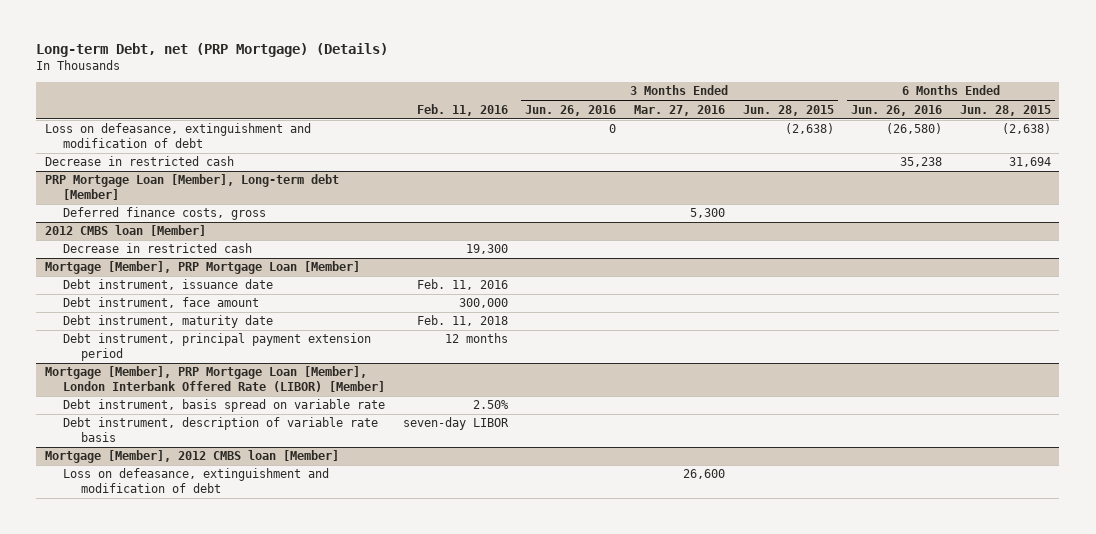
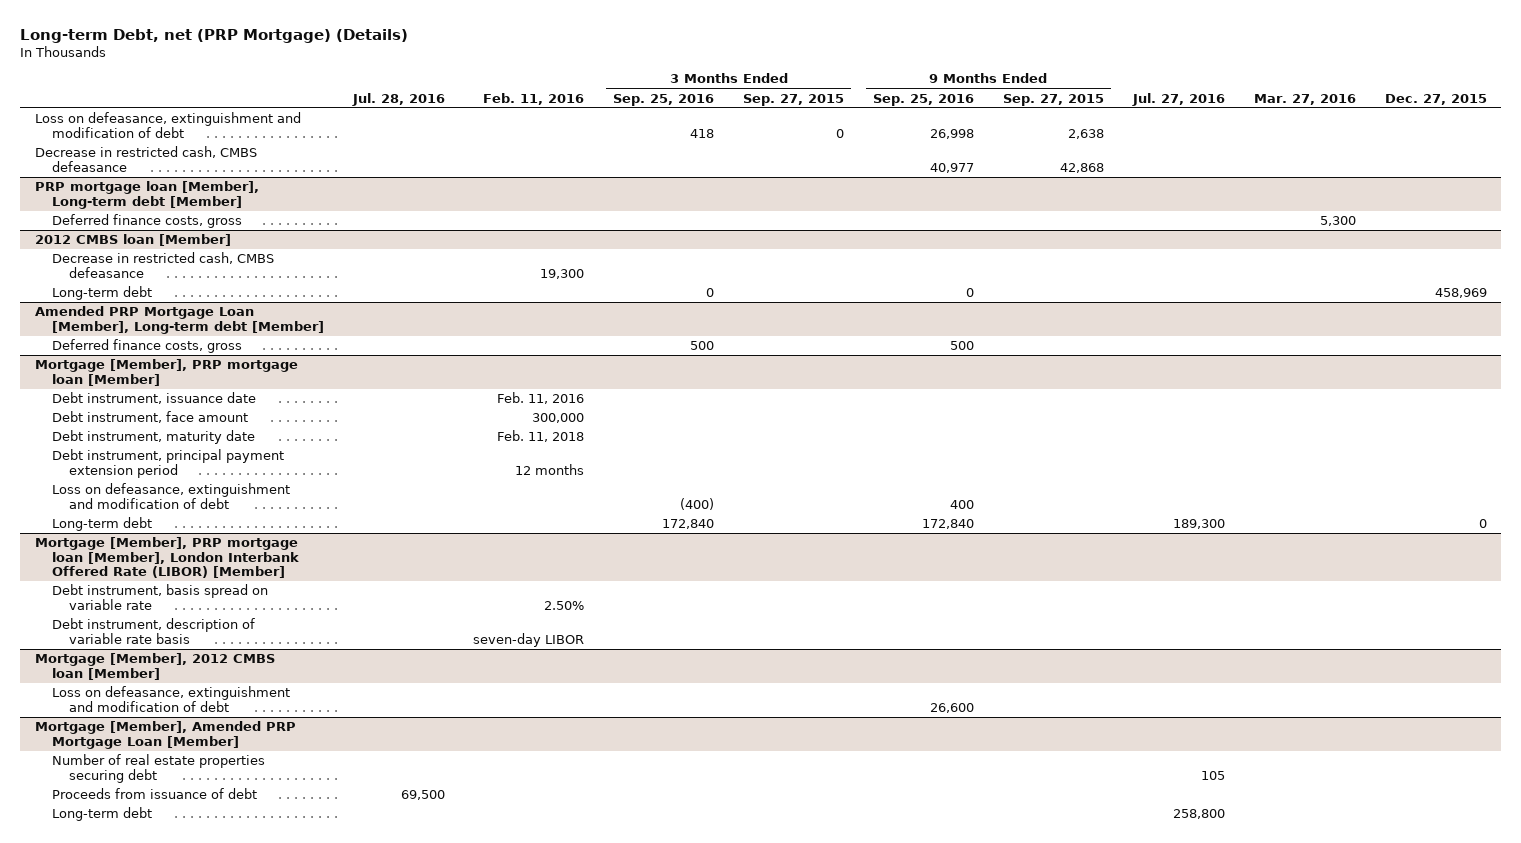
- | Feb. 11, 2016 | 3 Months Ended Jun. 26, 2016 | 3 Months Ended Mar. 27, 2016 | 3 Months Ended Jun. 28, 2015 | 6 Months Ended Jun. 26, 2016 | 6 Months Ended Jun. 28, 2015
+ | Jul. 28, 2016 | Feb. 11, 2016 | 3 Months Ended Sep. 25, 2016 | 3 Months Ended Sep. 27, 2015 | 9 Months Ended Sep. 25, 2016 | 9 Months Ended Sep. 27, 2015 | Jul. 27, 2016 | Mar. 27, 2016 | Dec. 27, 2015
- Decrease in restricted cash | | | | | 35,238 | 31,694
- PRP Mortgage Loan [Member], Long-term debt [Member]
+ Decrease in restricted cash, CMBS defeasance | | | | | 40,977 | 42,868 | | |
+ PRP mortgage loan [Member], Long-term debt [Member]
@ 2012 CMBS loan [Member]
- Decrease in restricted cash | 19,300 | | | | |
- Mortgage [Member], PRP Mortgage Loan [Member]
@ 2012 CMBS loan [Member]
+ Decrease in restricted cash, CMBS defeasance | | 19,300 | | | | | | |
+ Long-term debt | | | 0 | | 0 | | | | 458,969
+ Amended PRP Mortgage Loan [Member], Long-term debt [Member]
+ Deferred finance costs, gross | | | 500 | | 500 | | | |
+ Mortgage [Member], PRP mortgage loan [Member]
- Mortgage [Member], PRP Mortgage Loan [Member], London Interbank Offered Rate (LIBOR) [Member]
+ Loss on defeasance, extinguishment and modification of debt | | | (400) | | 400 | | | |
+ Long-term debt | | | 172,840 | | 172,840 | | 189,300 | | 0
+ Mortgage [Member], PRP mortgage loan [Member], London Interbank Offered Rate (LIBOR) [Member]
+ Mortgage [Member], Amended PRP Mortgage Loan [Member]
+ Number of real estate properties securing debt | | | | | | | 105 | |
+ Proceeds from issuance of debt | 69,500 | | | | | | | |
+ Long-term debt | | | | | | | 258,800 | |

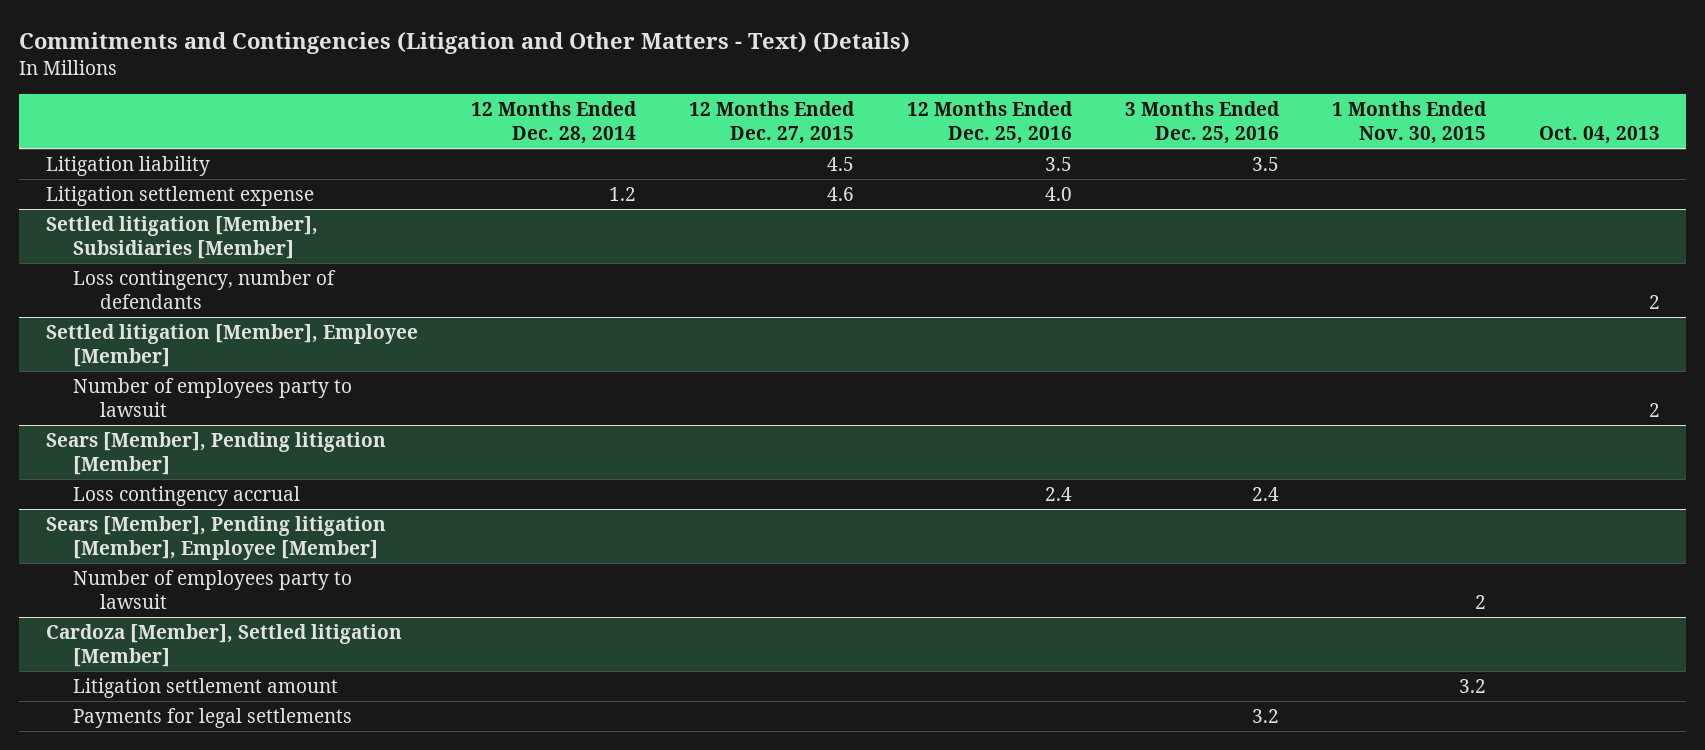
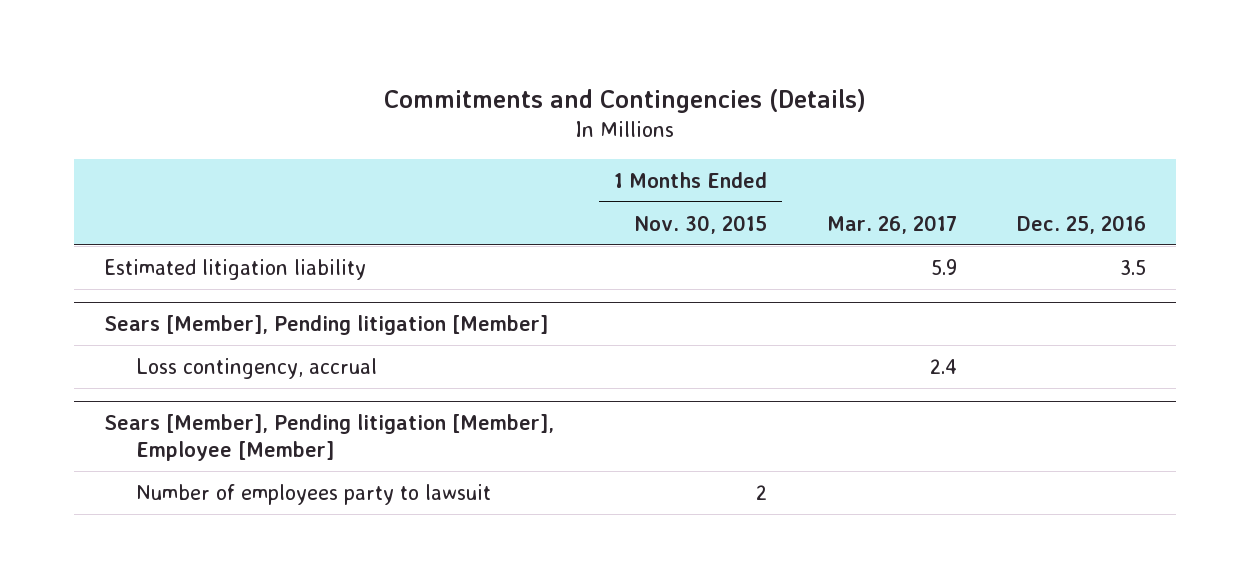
- Commitments and Contingencies (Litigation and Other Matters - Text) (Details)
+ Commitments and Contingencies (Details)
- | 12 Months Ended Dec. 28, 2014 | 12 Months Ended Dec. 27, 2015 | 12 Months Ended Dec. 25, 2016 | 3 Months Ended Dec. 25, 2016 | 1 Months Ended Nov. 30, 2015 | Oct. 04, 2013
+ | 1 Months Ended Nov. 30, 2015 | Mar. 26, 2017 | Dec. 25, 2016
- Litigation liability | | 4.5 | 3.5 | 3.5 | |
- Litigation settlement expense | 1.2 | 4.6 | 4.0 | | |
- Settled litigation [Member], Subsidiaries [Member]
- Loss contingency, number of defendants | | | | | | 2
- Settled litigation [Member], Employee [Member]
- Number of employees party to lawsuit | | | | | | 2
+ Estimated litigation liability | | 5.9 | 3.5
@ Sears [Member], Pending litigation [Member]
- Loss contingency accrual | | | 2.4 | 2.4 | |
+ Loss contingency, accrual | | 2.4 |
- Cardoza [Member], Settled litigation [Member]
- Litigation settlement amount | | | | | 3.2 |
- Payments for legal settlements | | | | 3.2 | |

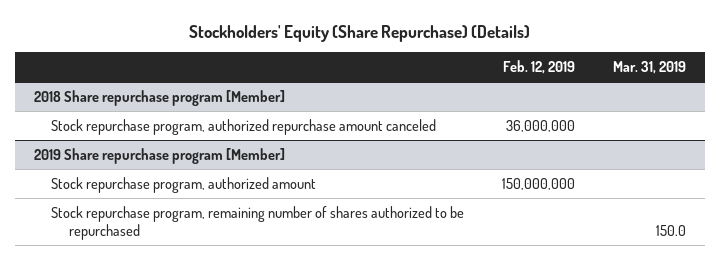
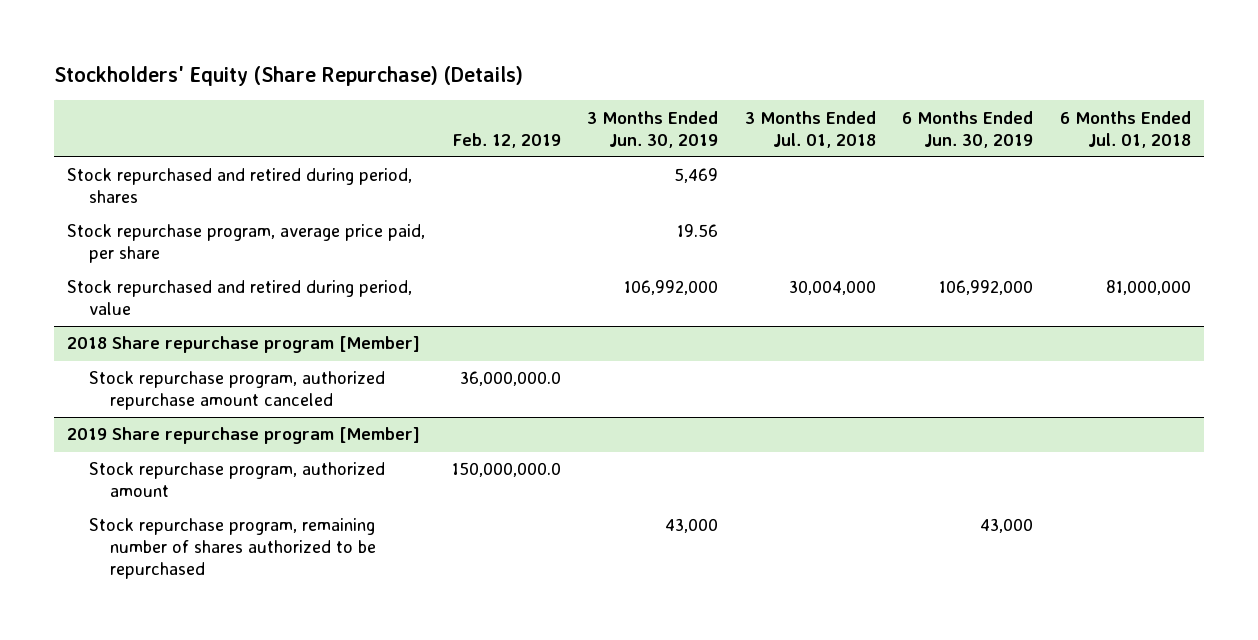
- | Feb. 12, 2019 | Mar. 31, 2019
+ | Feb. 12, 2019 | 3 Months Ended Jun. 30, 2019 | 3 Months Ended Jul. 01, 2018 | 6 Months Ended Jun. 30, 2019 | 6 Months Ended Jul. 01, 2018
+ Stock repurchased and retired during period, shares | | 5,469 | | |
+ Stock repurchase program, average price paid, per share | | 19.56 | | |
+ Stock repurchased and retired during period, value | | 106,992,000 | 30,004,000 | 106,992,000 | 81,000,000
@ 2018 Share repurchase program [Member]
- Stock repurchase program, authorized repurchase amount canceled | 36,000,000 |
+ Stock repurchase program, authorized repurchase amount canceled | 36,000,000.0 | | | |
@ 2019 Share repurchase program [Member]
- Stock repurchase program, authorized amount | 150,000,000 |
+ Stock repurchase program, authorized amount | 150,000,000.0 | | | |

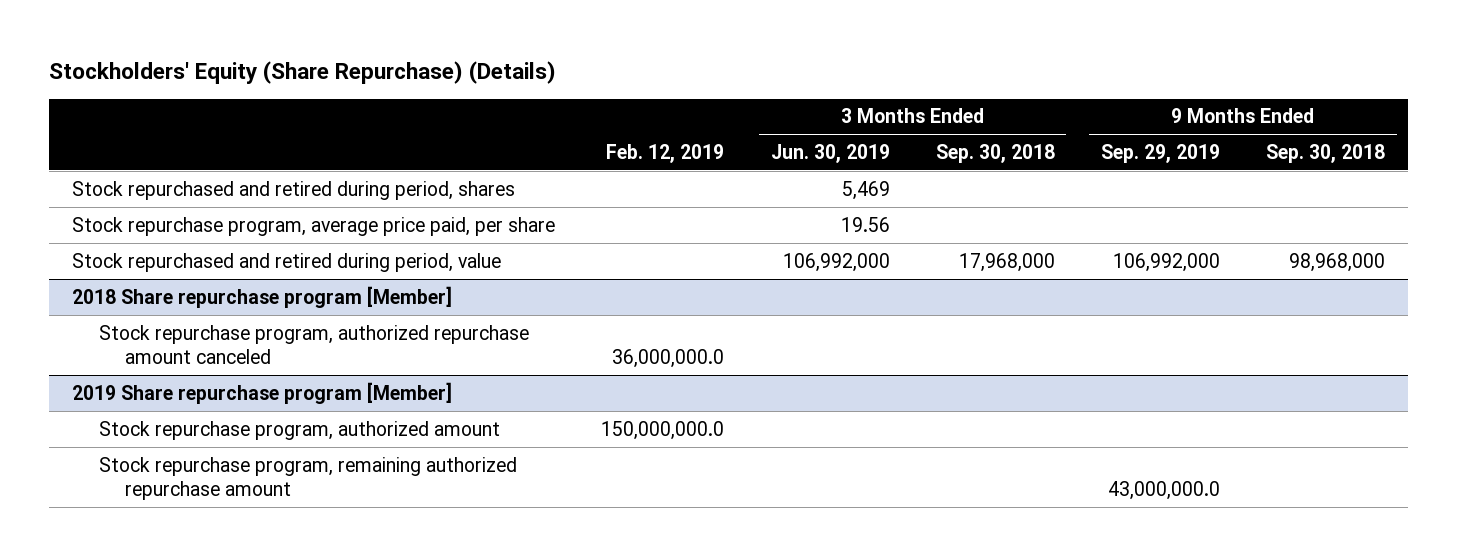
- | Feb. 12, 2019 | 3 Months Ended Jun. 30, 2019 | 3 Months Ended Jul. 01, 2018 | 6 Months Ended Jun. 30, 2019 | 6 Months Ended Jul. 01, 2018
+ | Feb. 12, 2019 | 3 Months Ended Jun. 30, 2019 | 3 Months Ended Sep. 30, 2018 | 9 Months Ended Sep. 29, 2019 | 9 Months Ended Sep. 30, 2018
@ 2019 Share repurchase program [Member]
- Stock repurchase program, remaining number of shares authorized to be repurchased | | 43,000 | | 43,000 |
+ Stock repurchase program, remaining authorized repurchase amount | | | | 43,000,000.0 |

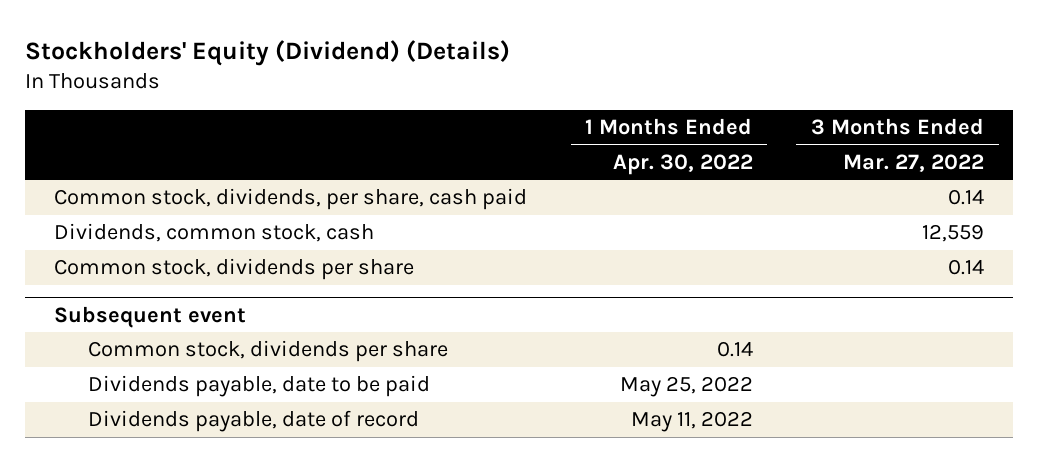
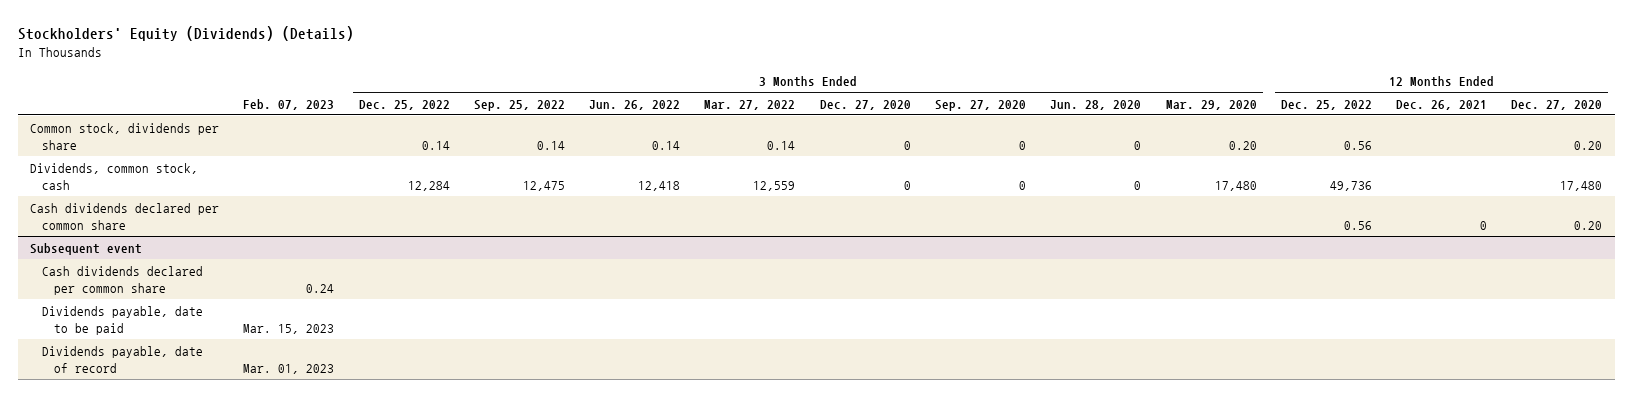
- Stockholders' Equity (Dividend) (Details)
+ Stockholders' Equity (Dividends) (Details)
- | 1 Months Ended Apr. 30, 2022 | 3 Months Ended Mar. 27, 2022
+ | Feb. 07, 2023 | 3 Months Ended Dec. 25, 2022 | 3 Months Ended Sep. 25, 2022 | 3 Months Ended Jun. 26, 2022 | 3 Months Ended Mar. 27, 2022 | 3 Months Ended Dec. 27, 2020 | 3 Months Ended Sep. 27, 2020 | 3 Months Ended Jun. 28, 2020 | 3 Months Ended Mar. 29, 2020 | 12 Months Ended Dec. 25, 2022 | 12 Months Ended Dec. 26, 2021 | 12 Months Ended Dec. 27, 2020
- Common stock, dividends, per share, cash paid | | 0.14
moved down: Dividends, common stock, cash | | 12,284 | 12,475 | 12,418 | 12,559 | 0 | 0 | 0 | 17,480 | 49,736 | | 17,480
+ Cash dividends declared per common share | | | | | | | | | | 0.56 | 0 | 0.20
@ Subsequent event
- Common stock, dividends per share | 0.14 |
+ Cash dividends declared per common share | 0.24 | | | | | | | | | | |

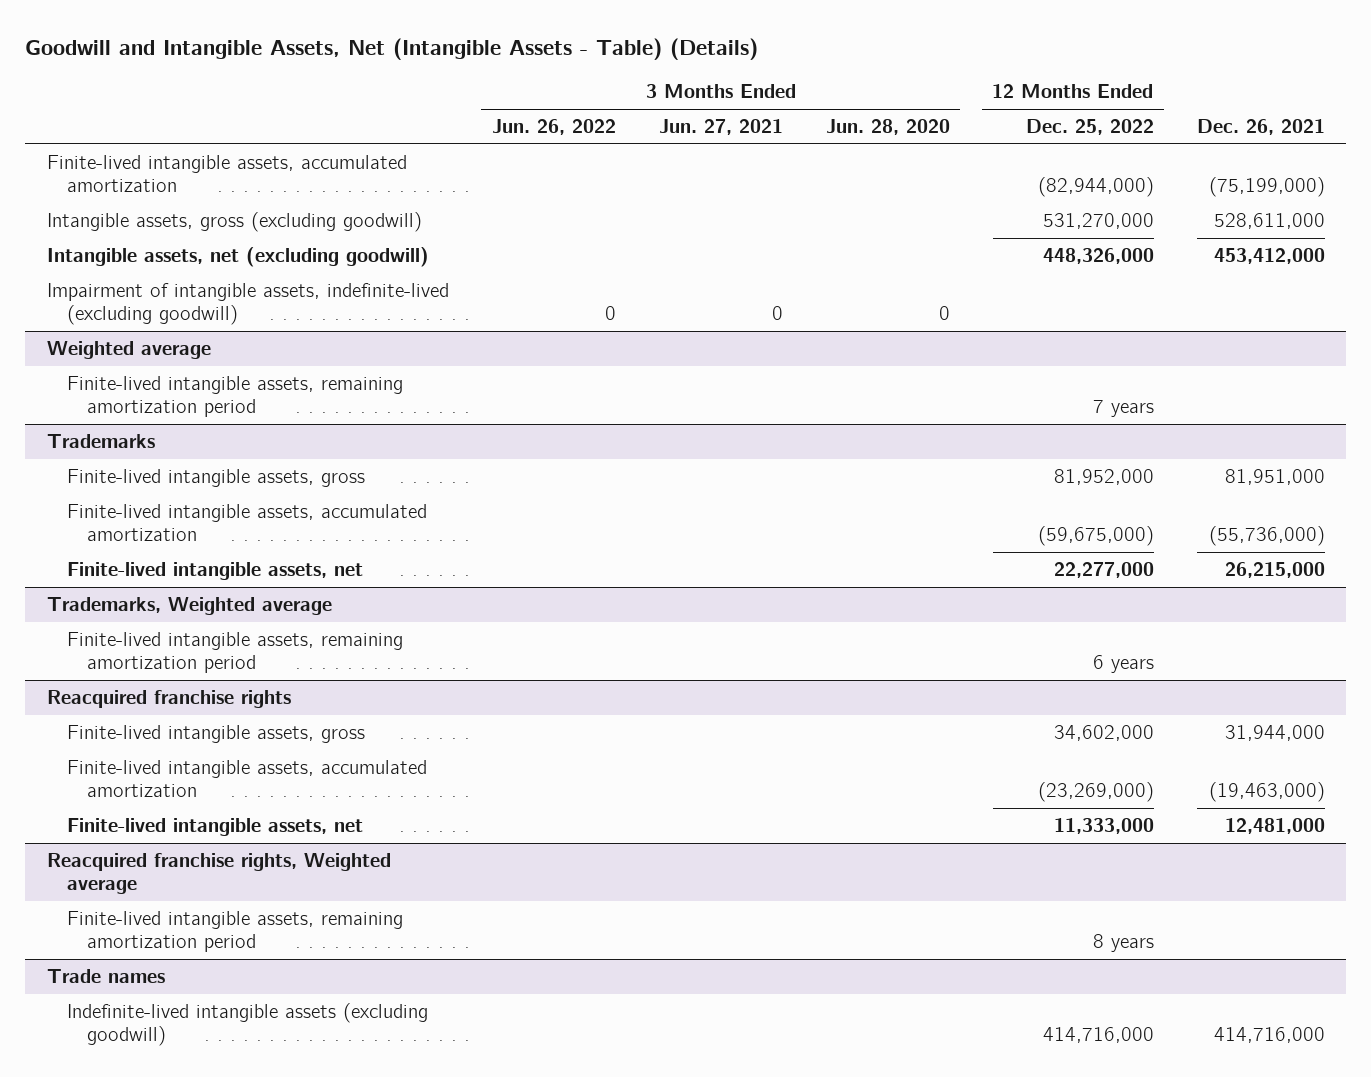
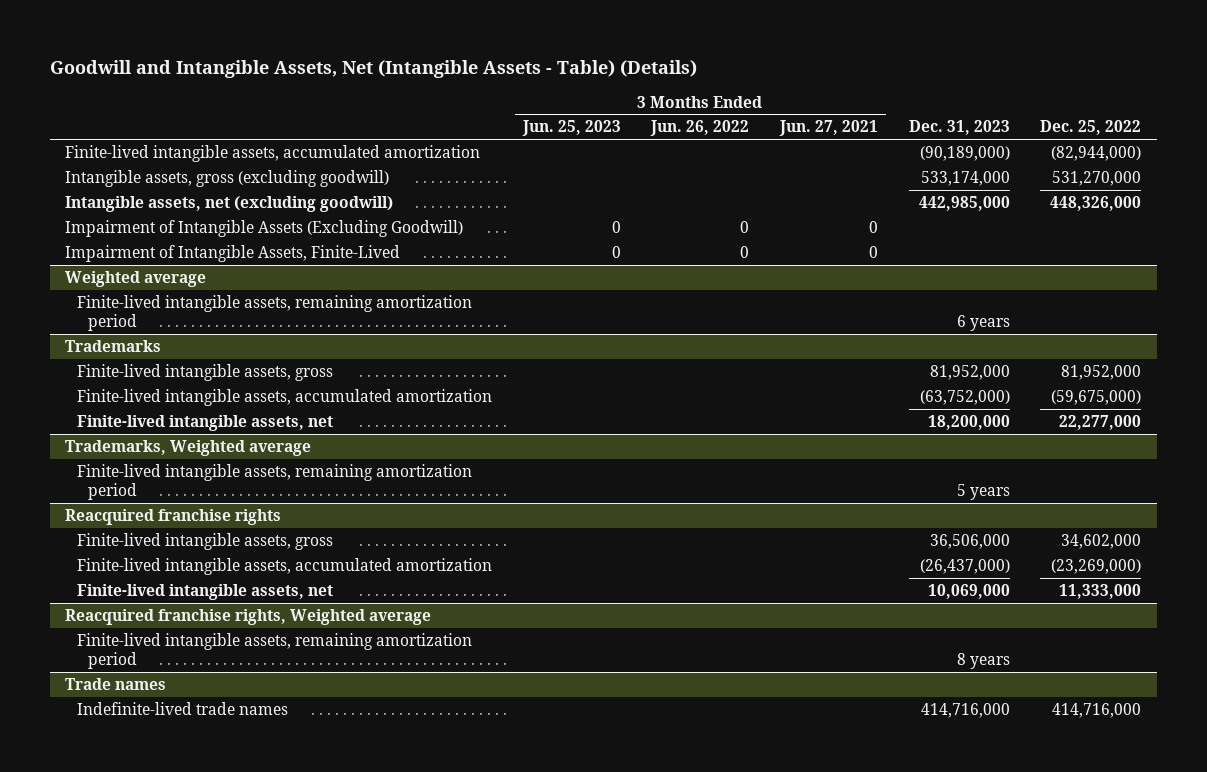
- | 3 Months Ended Jun. 26, 2022 | 3 Months Ended Jun. 27, 2021 | 3 Months Ended Jun. 28, 2020 | 12 Months Ended Dec. 25, 2022 | Dec. 26, 2021
+ | 3 Months Ended Jun. 25, 2023 | 3 Months Ended Jun. 26, 2022 | 3 Months Ended Jun. 27, 2021 | Dec. 31, 2023 | Dec. 25, 2022
- Impairment of intangible assets, indefinite-lived (excluding goodwill) | 0 | 0 | 0 | |
+ Impairment of Intangible Assets (Excluding Goodwill) | 0 | 0 | 0 | |
+ Impairment of Intangible Assets, Finite-Lived | 0 | 0 | 0 | |
@ Trade names
- Indefinite-lived intangible assets (excluding goodwill) | | | | 414,716,000 | 414,716,000
+ Indefinite-lived trade names | | | | 414,716,000 | 414,716,000

